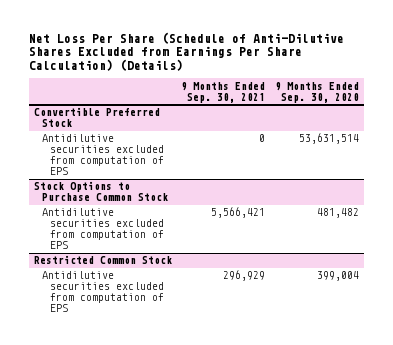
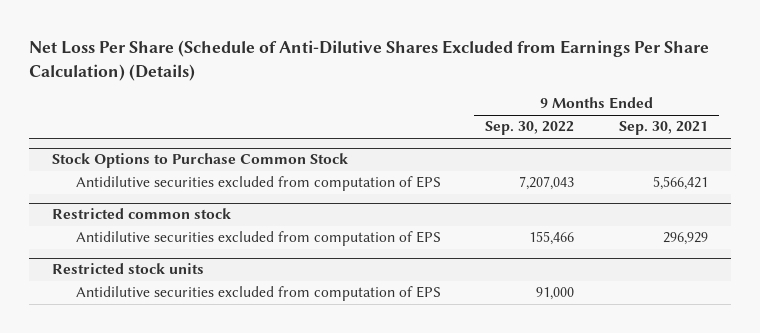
- | 9 Months Ended Sep. 30, 2021 | 9 Months Ended Sep. 30, 2020
+ | 9 Months Ended Sep. 30, 2022 | 9 Months Ended Sep. 30, 2021
- Convertible Preferred Stock
- Antidilutive securities excluded from computation of EPS | 0 | 53,631,514
- Restricted Common Stock
+ Restricted common stock
+ Restricted stock units
+ Antidilutive securities excluded from computation of EPS | 91,000 |

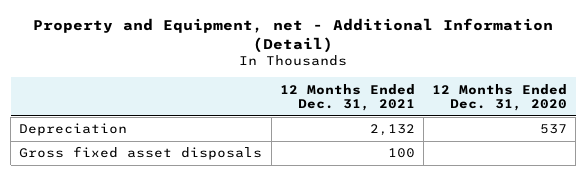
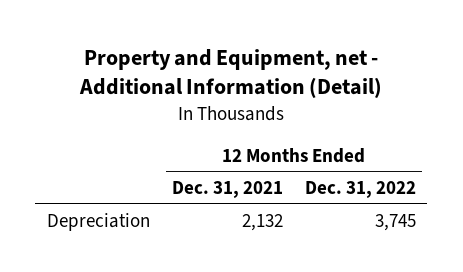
- | 12 Months Ended Dec. 31, 2021 | 12 Months Ended Dec. 31, 2020
+ | 12 Months Ended Dec. 31, 2021 | 12 Months Ended Dec. 31, 2022
- Gross fixed asset disposals | 100 |

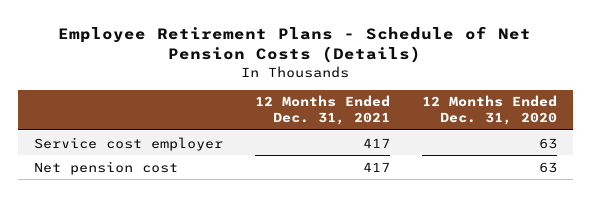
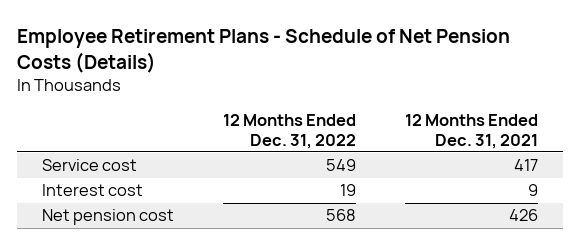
- | 12 Months Ended Dec. 31, 2021 | 12 Months Ended Dec. 31, 2020
+ | 12 Months Ended Dec. 31, 2022 | 12 Months Ended Dec. 31, 2021
- Service cost employer | 417 | 63
- Net pension cost | 417 | 63
+ Service cost | 549 | 417
+ Interest cost | 19 | 9
+ Net pension cost | 568 | 426

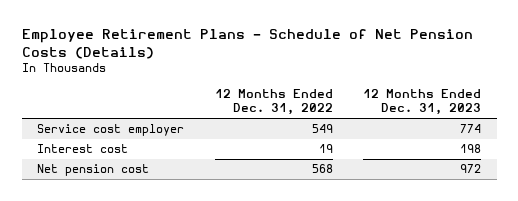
- | 12 Months Ended Dec. 31, 2022 | 12 Months Ended Dec. 31, 2021
+ | 12 Months Ended Dec. 31, 2022 | 12 Months Ended Dec. 31, 2023
- Service cost | 549 | 417
+ Service cost employer | 549 | 774

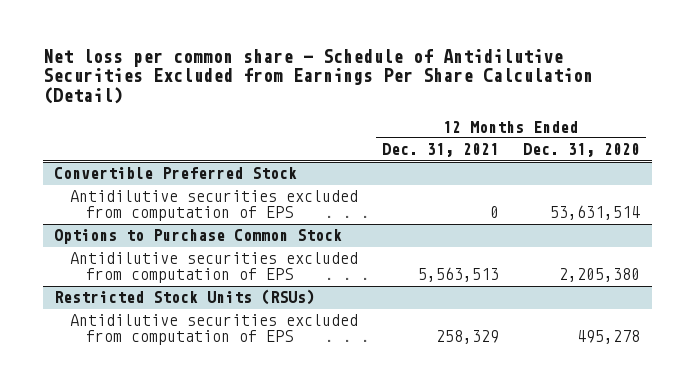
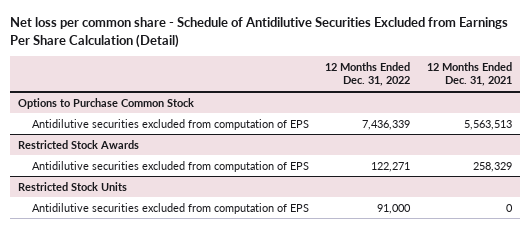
- | 12 Months Ended Dec. 31, 2021 | 12 Months Ended Dec. 31, 2020
+ | 12 Months Ended Dec. 31, 2022 | 12 Months Ended Dec. 31, 2021
- Convertible Preferred Stock
- Antidilutive securities excluded from computation of EPS | 0 | 53,631,514
- Restricted Stock Units (RSUs)
+ Restricted Stock Awards
+ Restricted Stock Units
+ Antidilutive securities excluded from computation of EPS | 91,000 | 0

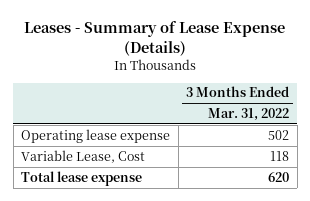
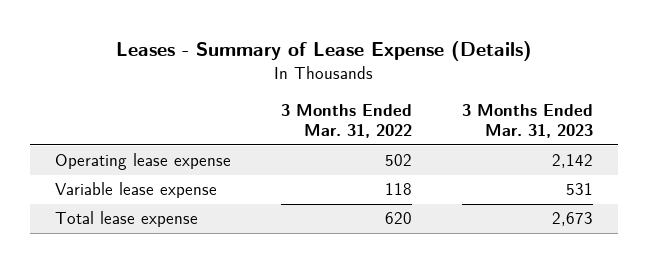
- | 3 Months Ended Mar. 31, 2022
+ | 3 Months Ended Mar. 31, 2022 | 3 Months Ended Mar. 31, 2023
- Variable Lease, Cost | 118
+ Variable lease expense | 118 | 531

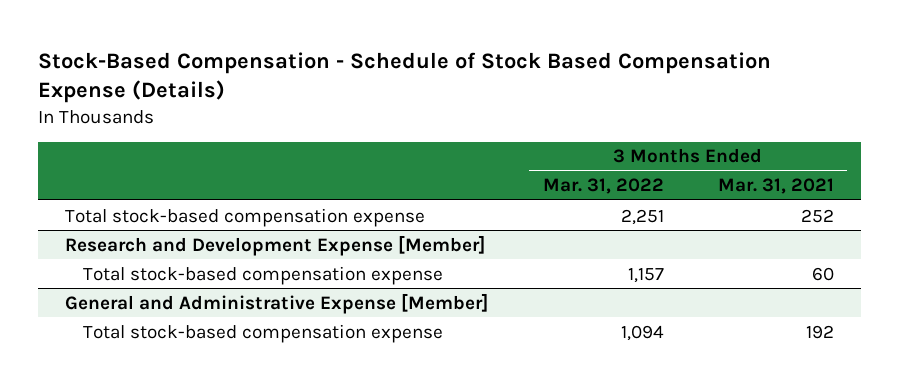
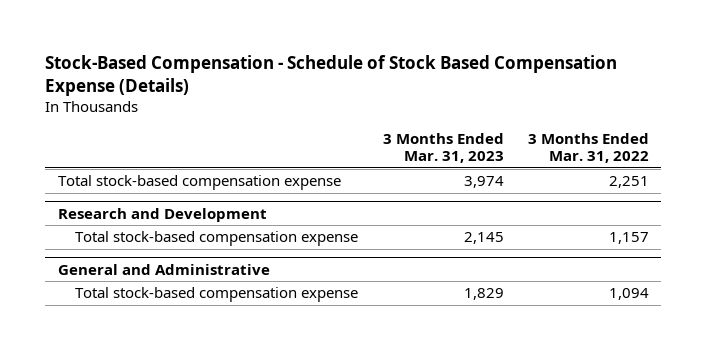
- | 3 Months Ended Mar. 31, 2022 | 3 Months Ended Mar. 31, 2021
+ | 3 Months Ended Mar. 31, 2023 | 3 Months Ended Mar. 31, 2022
- Research and Development Expense [Member]
+ Research and Development
- General and Administrative Expense [Member]
+ General and Administrative

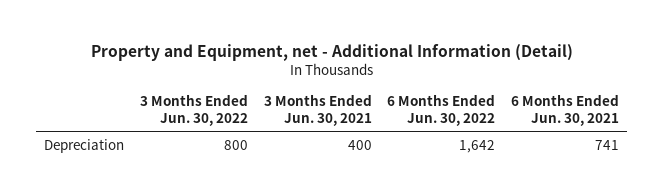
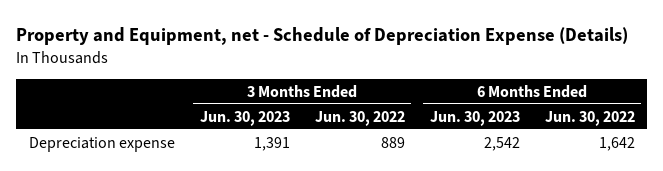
- Property and Equipment, net - Additional Information (Detail)
+ Property and Equipment, net - Schedule of Depreciation Expense (Details)
- | 3 Months Ended Jun. 30, 2022 | 3 Months Ended Jun. 30, 2021 | 6 Months Ended Jun. 30, 2022 | 6 Months Ended Jun. 30, 2021
+ | 3 Months Ended Jun. 30, 2023 | 3 Months Ended Jun. 30, 2022 | 6 Months Ended Jun. 30, 2023 | 6 Months Ended Jun. 30, 2022
- Depreciation | 800 | 400 | 1,642 | 741
+ Depreciation expense | 1,391 | 889 | 2,542 | 1,642

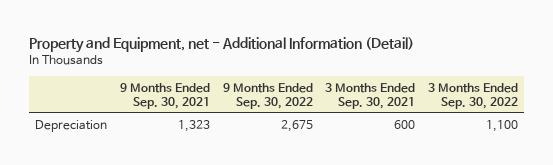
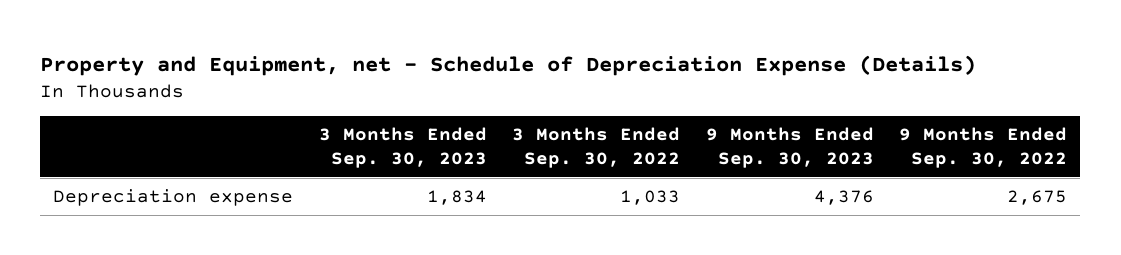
- Property and Equipment, net - Additional Information (Detail)
+ Property and Equipment, net - Schedule of Depreciation Expense (Details)
- | 9 Months Ended Sep. 30, 2021 | 9 Months Ended Sep. 30, 2022 | 3 Months Ended Sep. 30, 2021 | 3 Months Ended Sep. 30, 2022
+ | 3 Months Ended Sep. 30, 2023 | 3 Months Ended Sep. 30, 2022 | 9 Months Ended Sep. 30, 2023 | 9 Months Ended Sep. 30, 2022
- Depreciation | 1,323 | 2,675 | 600 | 1,100
+ Depreciation expense | 1,834 | 1,033 | 4,376 | 2,675

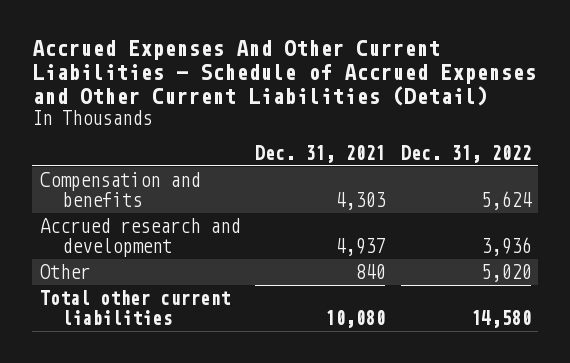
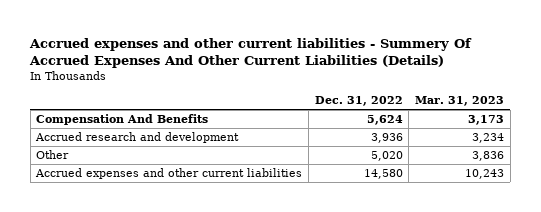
- Accrued Expenses And Other Current Liabilities - Schedule of Accrued Expenses and Other Current Liabilities (Detail)
+ Accrued expenses and other current liabilities - Summery Of Accrued Expenses And Other Current Liabilities (Details)
- | Dec. 31, 2021 | Dec. 31, 2022
+ | Dec. 31, 2022 | Mar. 31, 2023
- Compensation and benefits | 4,303 | 5,624
+ Compensation And Benefits | 5,624 | 3,173
- Total other current liabilities | 10,080 | 14,580
+ Accrued expenses and other current liabilities | 14,580 | 10,243

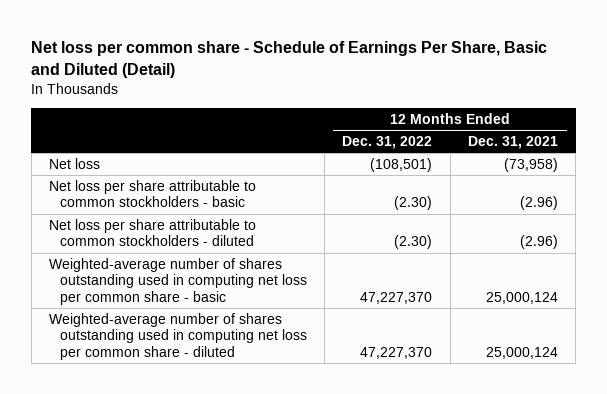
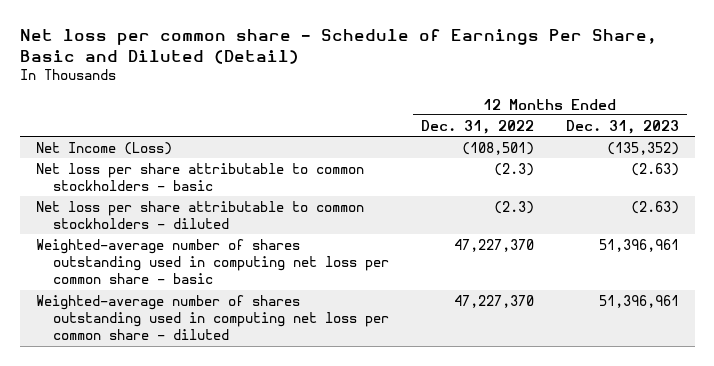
- | 12 Months Ended Dec. 31, 2022 | 12 Months Ended Dec. 31, 2021
+ | 12 Months Ended Dec. 31, 2022 | 12 Months Ended Dec. 31, 2023
- Net loss | (108,501) | (73,958)
- Net loss per share attributable to common stockholders - basic | (2.30) | (2.96)
- Net loss per share attributable to common stockholders - diluted | (2.30) | (2.96)
+ Net Income (Loss) | (108,501) | (135,352)
+ Net loss per share attributable to common stockholders - basic | (2.3) | (2.63)
+ Net loss per share attributable to common stockholders - diluted | (2.3) | (2.63)

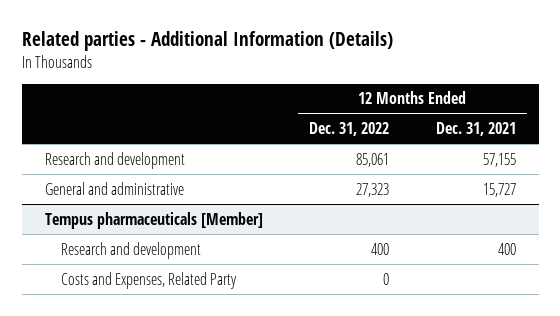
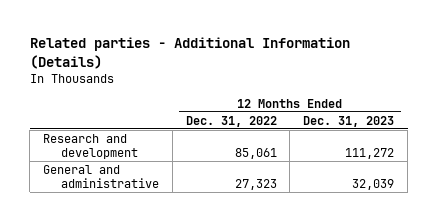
- | 12 Months Ended Dec. 31, 2022 | 12 Months Ended Dec. 31, 2021
+ | 12 Months Ended Dec. 31, 2022 | 12 Months Ended Dec. 31, 2023
- Tempus pharmaceuticals [Member]
- Research and development | 400 | 400
- Costs and Expenses, Related Party | 0 |

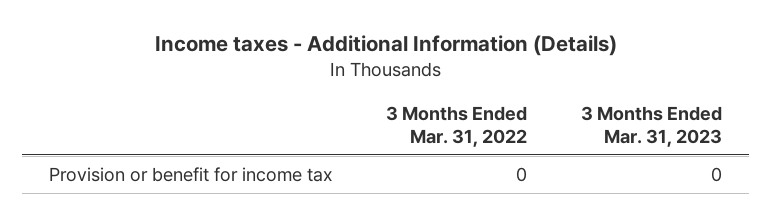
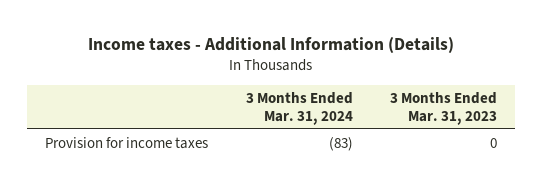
- | 3 Months Ended Mar. 31, 2022 | 3 Months Ended Mar. 31, 2023
+ | 3 Months Ended Mar. 31, 2024 | 3 Months Ended Mar. 31, 2023
- Provision or benefit for income tax | 0 | 0
+ Provision for income taxes | (83) | 0

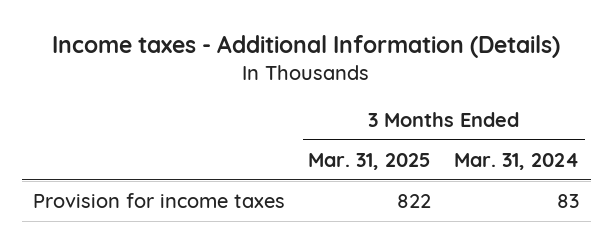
- | 3 Months Ended Mar. 31, 2024 | 3 Months Ended Mar. 31, 2023
+ | 3 Months Ended Mar. 31, 2025 | 3 Months Ended Mar. 31, 2024
- Provision for income taxes | (83) | 0
+ Provision for income taxes | 822 | 83

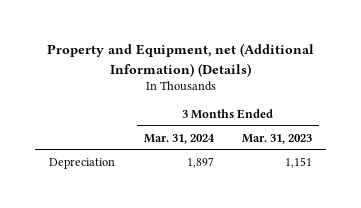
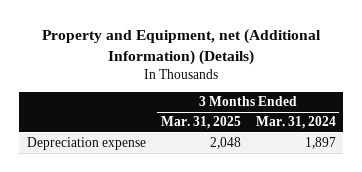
- | 3 Months Ended Mar. 31, 2024 | 3 Months Ended Mar. 31, 2023
+ | 3 Months Ended Mar. 31, 2025 | 3 Months Ended Mar. 31, 2024
- Depreciation | 1,897 | 1,151
+ Depreciation expense | 2,048 | 1,897

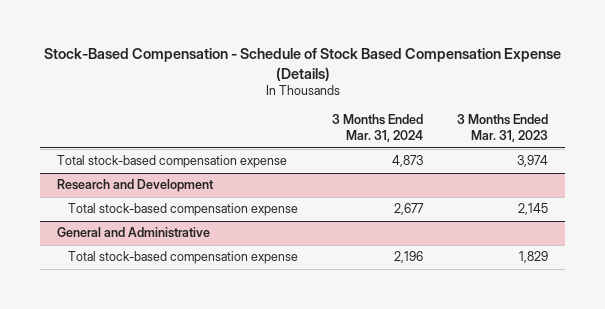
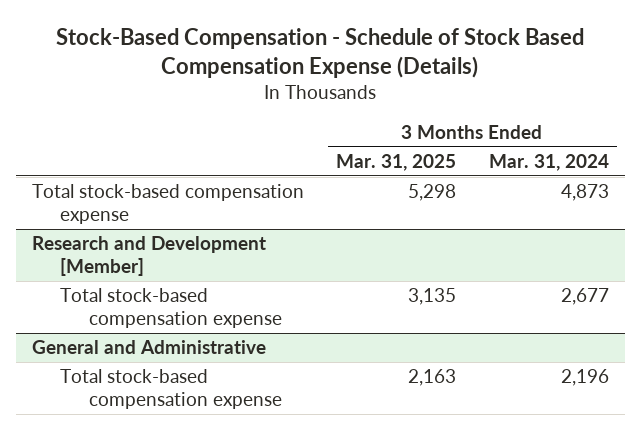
- | 3 Months Ended Mar. 31, 2024 | 3 Months Ended Mar. 31, 2023
+ | 3 Months Ended Mar. 31, 2025 | 3 Months Ended Mar. 31, 2024
- Research and Development
+ Research and Development [Member]

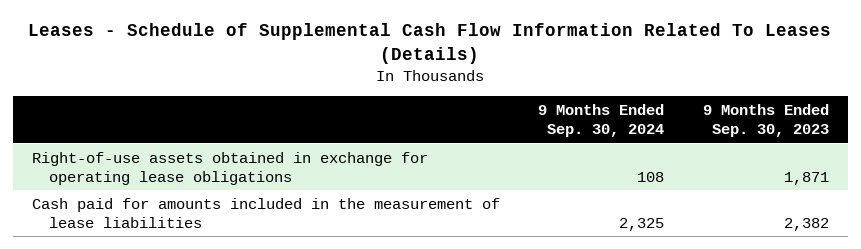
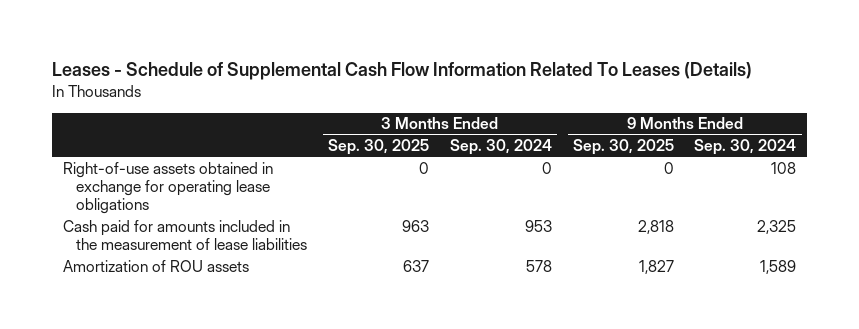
- | 9 Months Ended Sep. 30, 2024 | 9 Months Ended Sep. 30, 2023
+ | 3 Months Ended Sep. 30, 2025 | 3 Months Ended Sep. 30, 2024 | 9 Months Ended Sep. 30, 2025 | 9 Months Ended Sep. 30, 2024
+ Amortization of ROU assets | 637 | 578 | 1,827 | 1,589

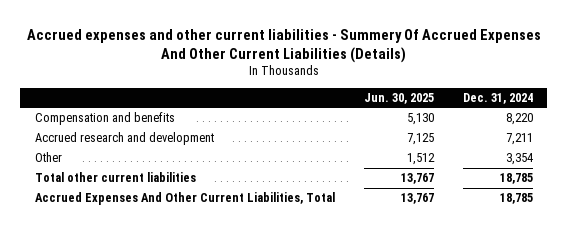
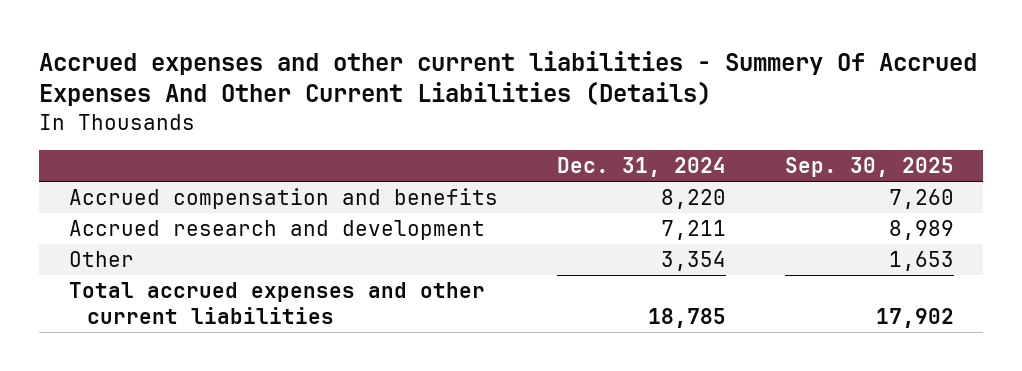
- | Jun. 30, 2025 | Dec. 31, 2024
+ | Dec. 31, 2024 | Sep. 30, 2025
- Compensation and benefits | 5,130 | 8,220
+ Accrued compensation and benefits | 8,220 | 7,260
- Total other current liabilities | 13,767 | 18,785
- Accrued Expenses And Other Current Liabilities, Total | 13,767 | 18,785
+ Total accrued expenses and other current liabilities | 18,785 | 17,902

